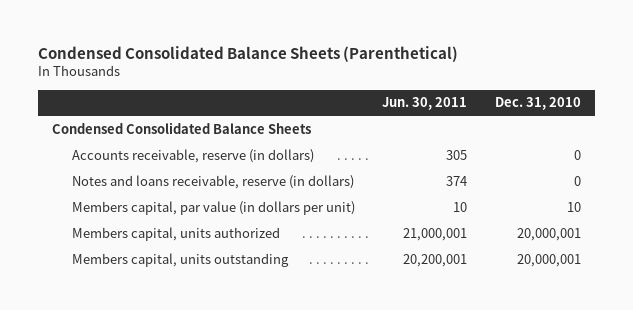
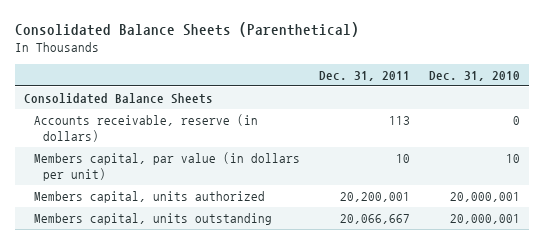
- Condensed Consolidated Balance Sheets (Parenthetical)
+ Consolidated Balance Sheets (Parenthetical)
- | Jun. 30, 2011 | Dec. 31, 2010
+ | Dec. 31, 2011 | Dec. 31, 2010
- Condensed Consolidated Balance Sheets
+ Consolidated Balance Sheets
- Notes and loans receivable, reserve (in dollars) | 374 | 0

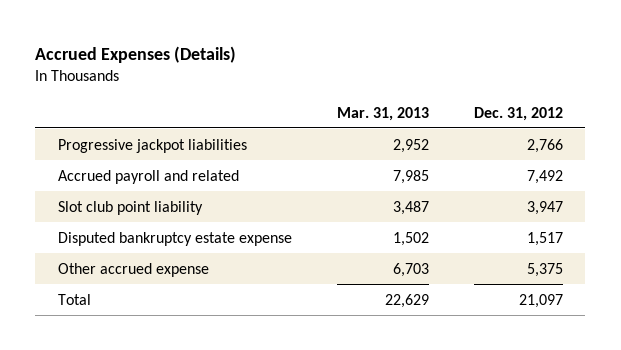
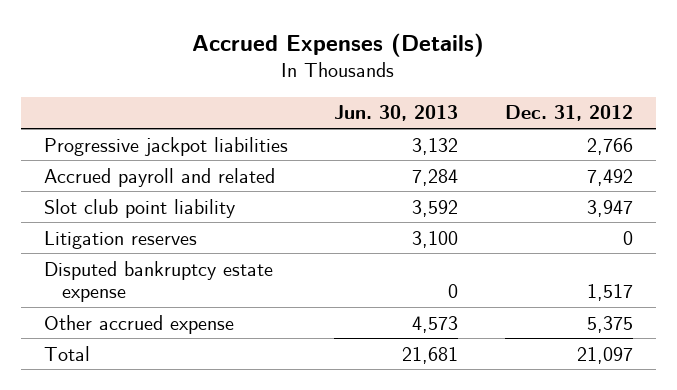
- | Mar. 31, 2013 | Dec. 31, 2012
+ | Jun. 30, 2013 | Dec. 31, 2012
+ Litigation reserves | 3,100 | 0

